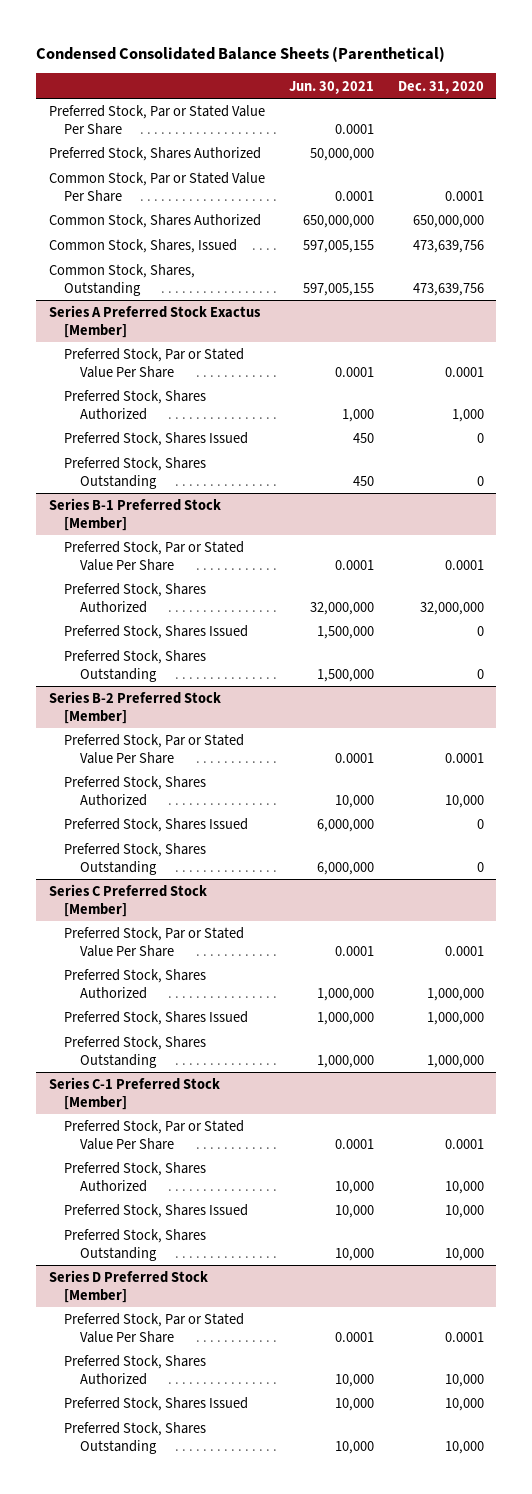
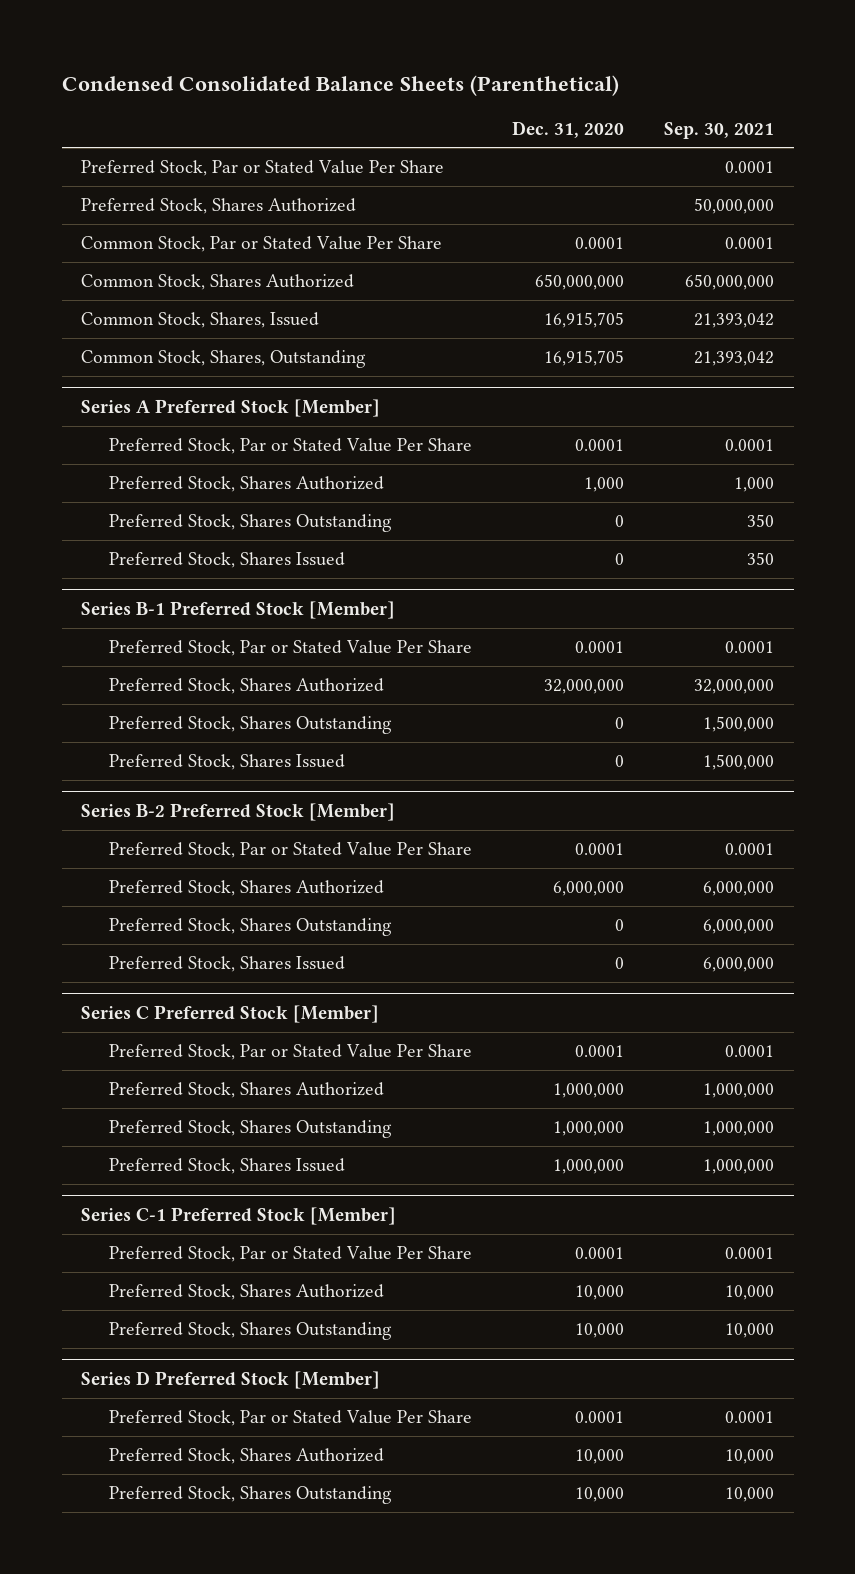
- | Jun. 30, 2021 | Dec. 31, 2020
+ | Dec. 31, 2020 | Sep. 30, 2021
- Common Stock, Shares, Issued | 597,005,155 | 473,639,756
- Common Stock, Shares, Outstanding | 597,005,155 | 473,639,756
- Series A Preferred Stock Exactus [Member]
+ Common Stock, Shares, Issued | 16,915,705 | 21,393,042
+ Common Stock, Shares, Outstanding | 16,915,705 | 21,393,042
+ Series A Preferred Stock [Member]
- Preferred Stock, Shares Issued | 450 | 0
+ Preferred Stock, Shares Issued | 0 | 350
@ Series B-1 Preferred Stock [Member]
moved down: Preferred Stock, Shares Issued | 0 | 1,500,000
@ Series B-2 Preferred Stock [Member]
- Preferred Stock, Shares Authorized | 10,000 | 10,000
+ Preferred Stock, Shares Authorized | 6,000,000 | 6,000,000
moved down: Preferred Stock, Shares Issued | 0 | 6,000,000
@ Series C Preferred Stock [Member]
moved down: Preferred Stock, Shares Issued | 1,000,000 | 1,000,000
@ Series C-1 Preferred Stock [Member]
- Preferred Stock, Shares Issued | 10,000 | 10,000
@ Series D Preferred Stock [Member]
- Preferred Stock, Shares Issued | 10,000 | 10,000

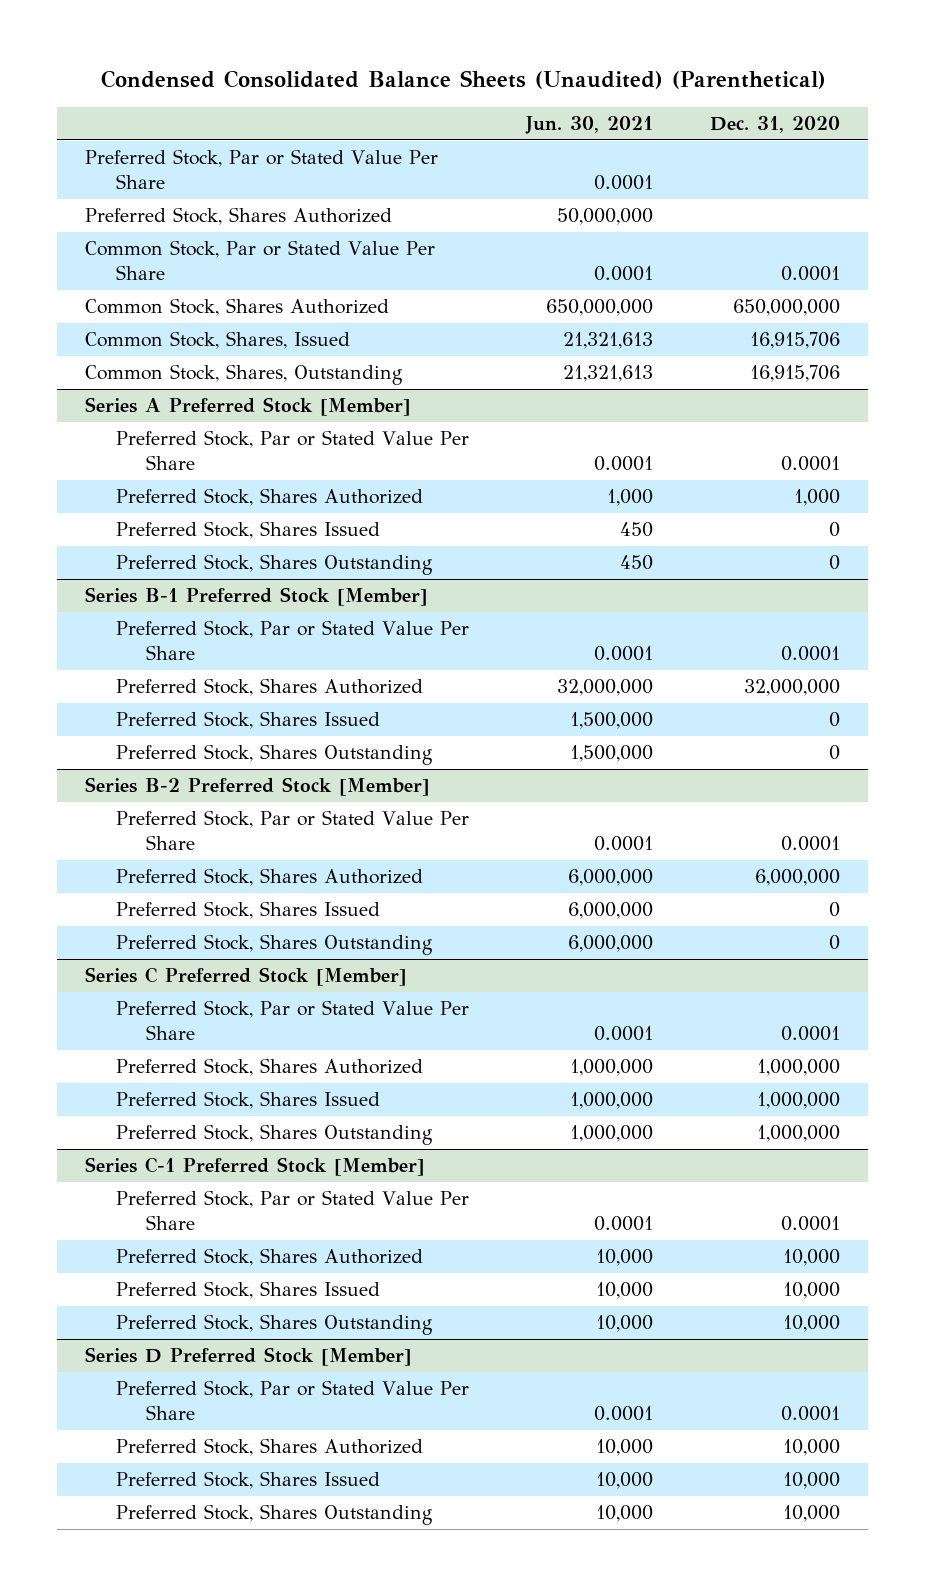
- Condensed Consolidated Balance Sheets (Parenthetical)
+ Condensed Consolidated Balance Sheets (Unaudited) (Parenthetical)
- | Dec. 31, 2020 | Sep. 30, 2021
+ | Jun. 30, 2021 | Dec. 31, 2020
- Common Stock, Shares, Issued | 16,915,705 | 21,393,042
- Common Stock, Shares, Outstanding | 16,915,705 | 21,393,042
+ Common Stock, Shares, Issued | 21,321,613 | 16,915,706
+ Common Stock, Shares, Outstanding | 21,321,613 | 16,915,706
@ Series A Preferred Stock [Member]
moved down: Preferred Stock, Shares Outstanding | 450 | 0
@ Series B-1 Preferred Stock [Member]
moved down: Preferred Stock, Shares Outstanding | 1,500,000 | 0
@ Series B-2 Preferred Stock [Member]
moved down: Preferred Stock, Shares Outstanding | 6,000,000 | 0
@ Series C Preferred Stock [Member]
moved down: Preferred Stock, Shares Outstanding | 1,000,000 | 1,000,000
@ Series C-1 Preferred Stock [Member]
+ Preferred Stock, Shares Issued | 10,000 | 10,000
@ Series D Preferred Stock [Member]
+ Preferred Stock, Shares Issued | 10,000 | 10,000

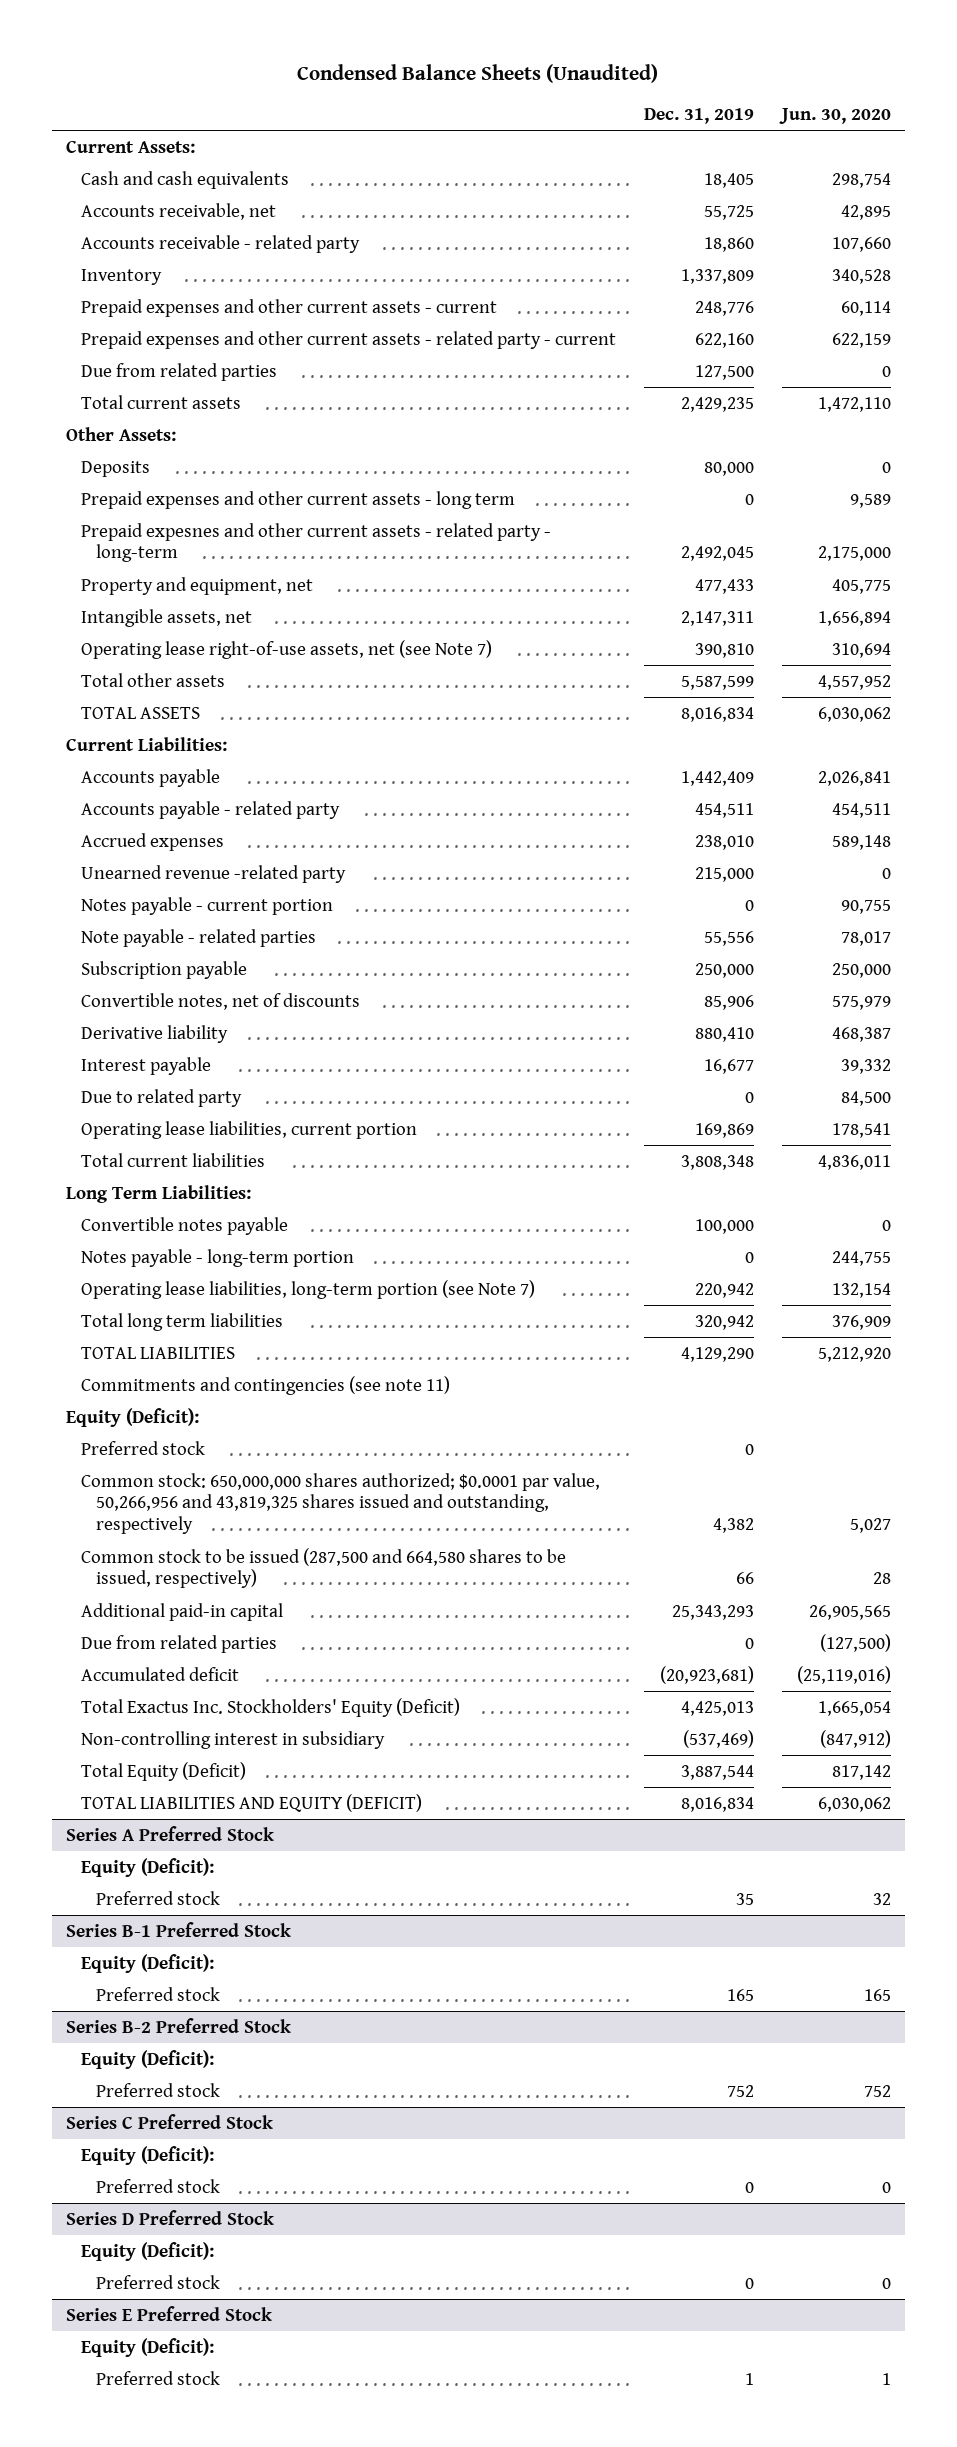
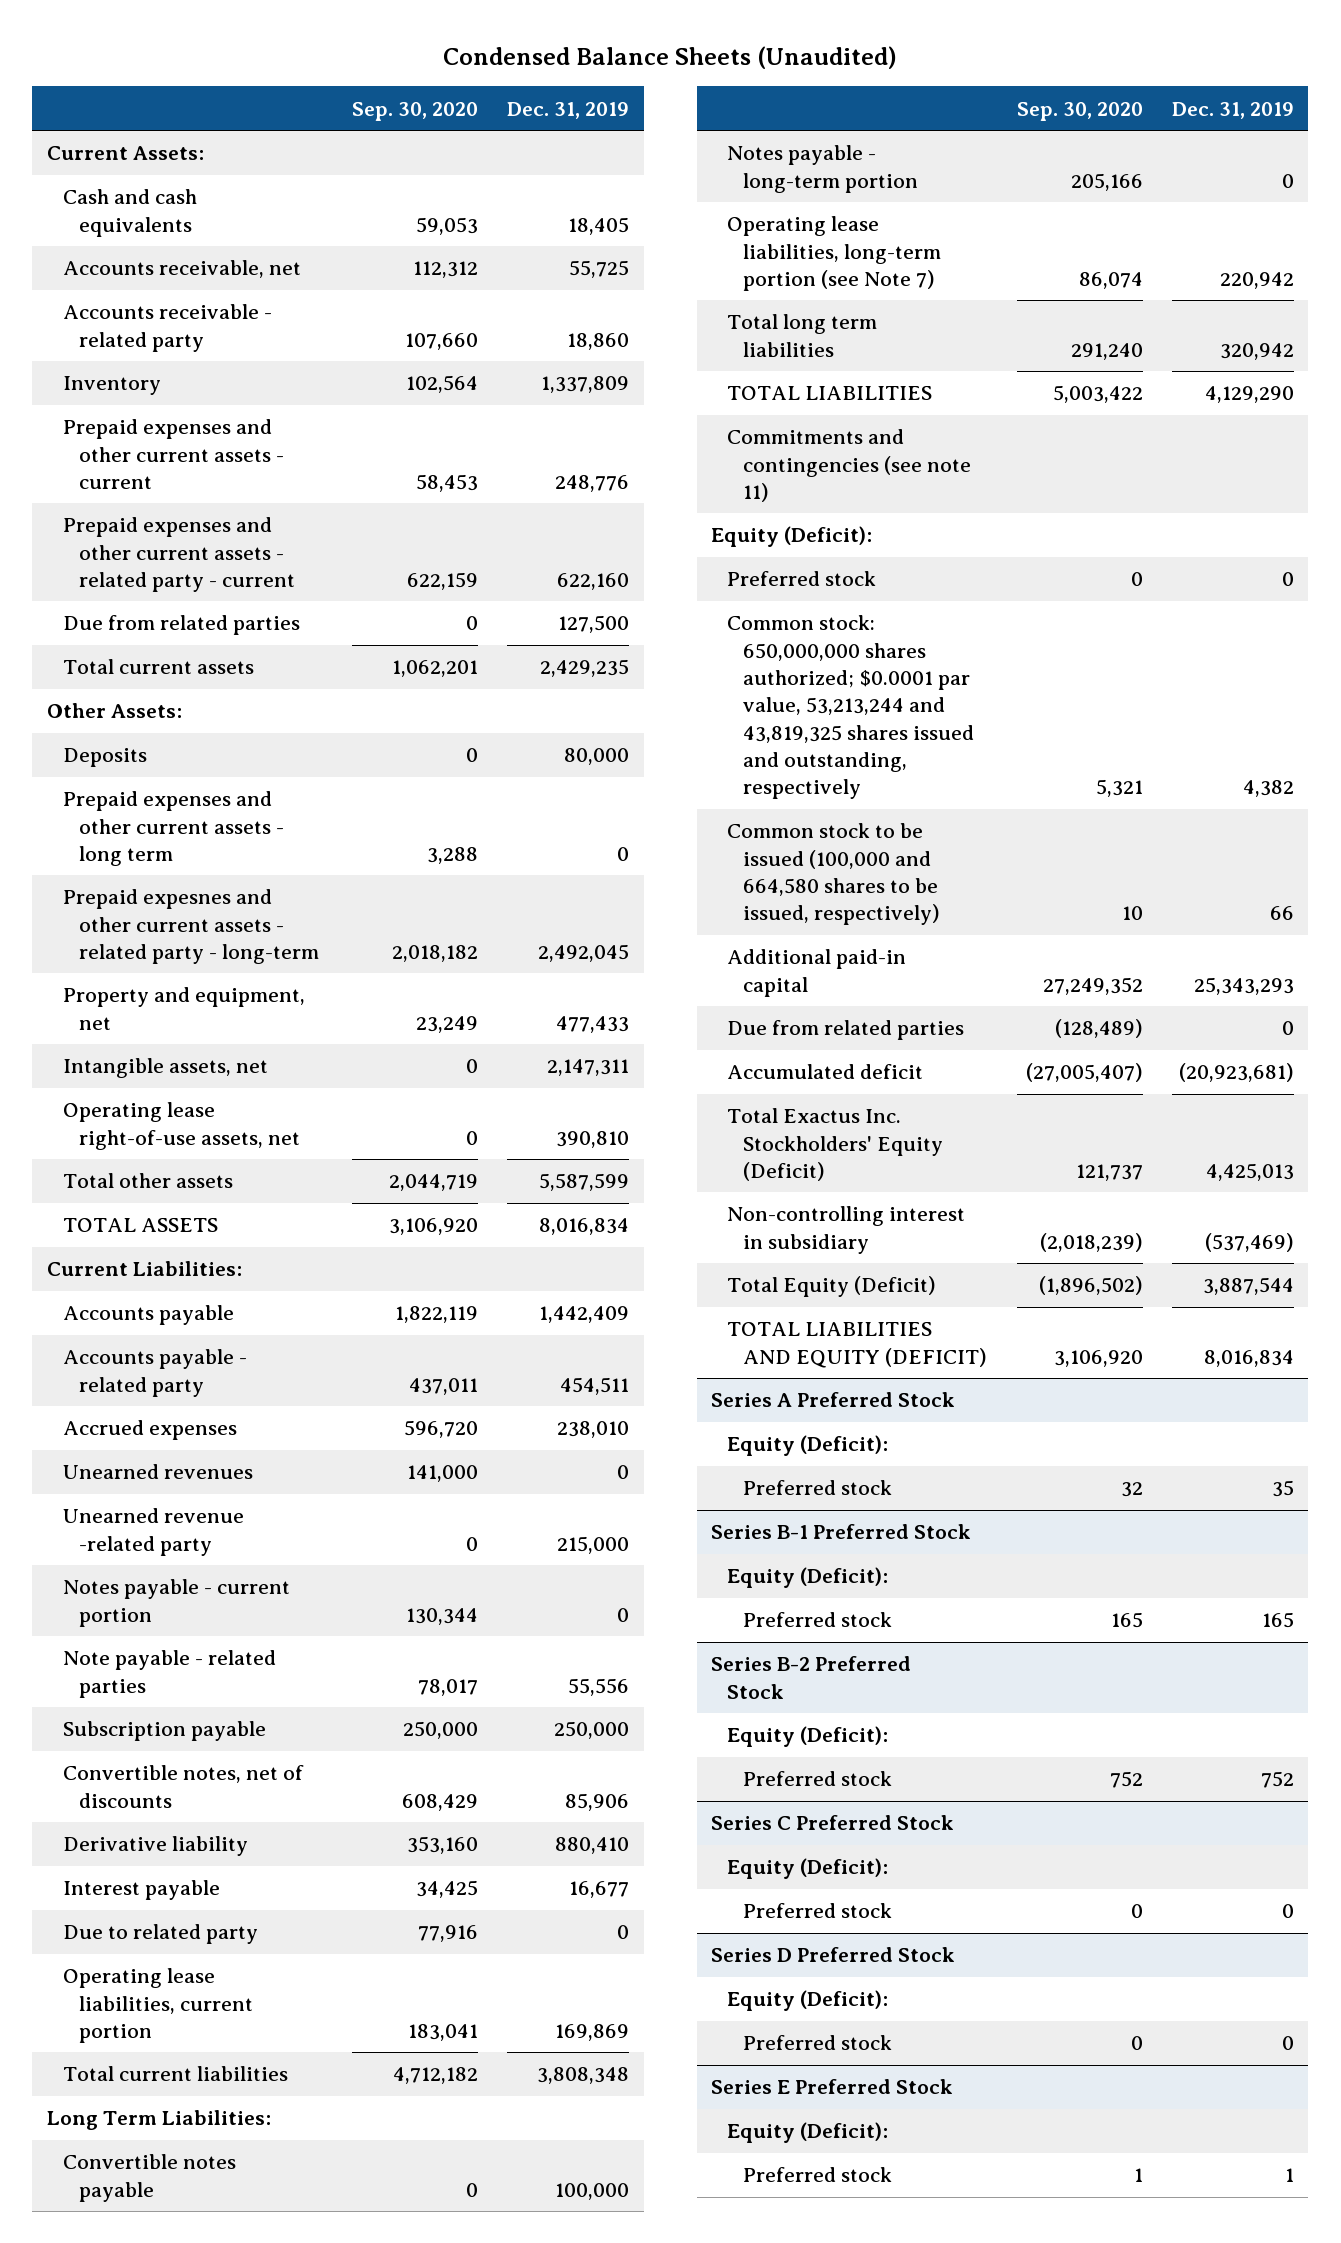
- | Dec. 31, 2019 | Jun. 30, 2020
+ | Sep. 30, 2020 | Dec. 31, 2019
- Operating lease right-of-use assets, net (see Note 7) | 390,810 | 310,694
+ Operating lease right-of-use assets, net | 0 | 390,810
+ Unearned revenues | 141,000 | 0
- Common stock: 650,000,000 shares authorized; $0.0001 par value, 50,266,956 and 43,819,325 shares issued and outstanding, respectively | 4,382 | 5,027
- Common stock to be issued (287,500 and 664,580 shares to be issued, respectively) | 66 | 28
+ Common stock: 650,000,000 shares authorized; $0.0001 par value, 53,213,244 and 43,819,325 shares issued and outstanding, respectively | 5,321 | 4,382
+ Common stock to be issued (100,000 and 664,580 shares to be issued, respectively) | 10 | 66

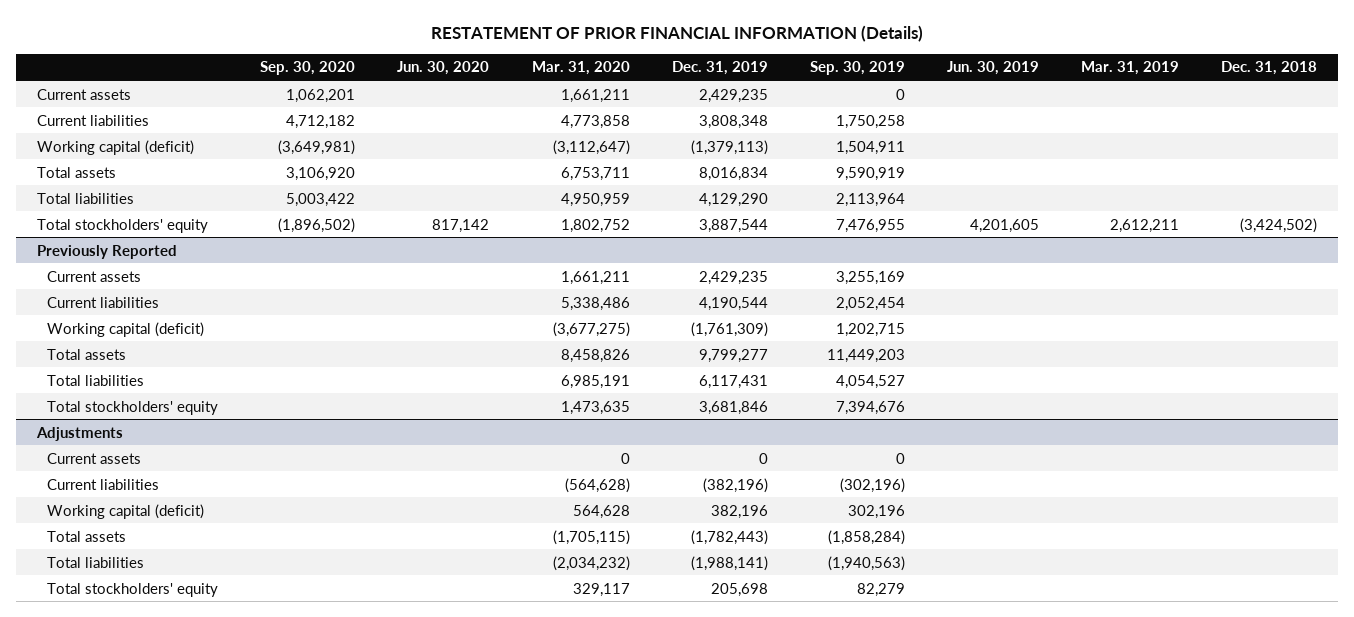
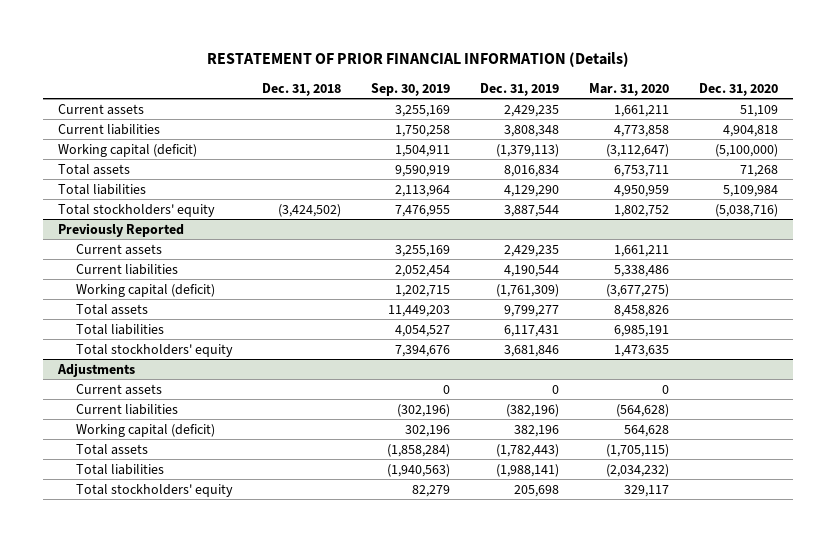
- | Sep. 30, 2020 | Jun. 30, 2020 | Mar. 31, 2020 | Dec. 31, 2019 | Sep. 30, 2019 | Jun. 30, 2019 | Mar. 31, 2019 | Dec. 31, 2018
+ | Dec. 31, 2018 | Sep. 30, 2019 | Dec. 31, 2019 | Mar. 31, 2020 | Dec. 31, 2020
- Current assets | 1,062,201 | | 1,661,211 | 2,429,235 | 0 | | |
+ Current assets | | 3,255,169 | 2,429,235 | 1,661,211 | 51,109

